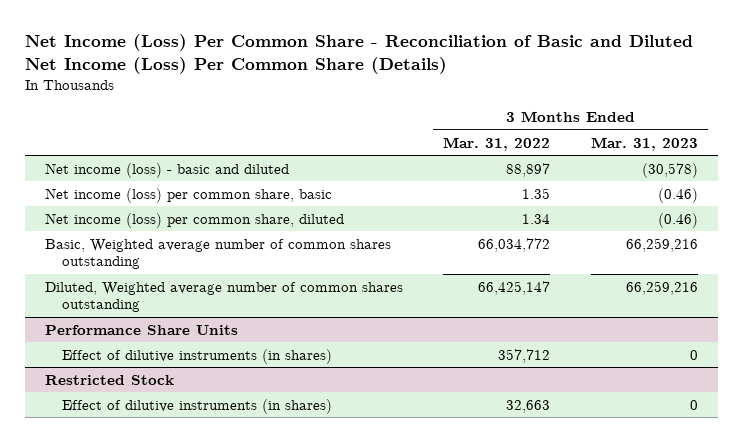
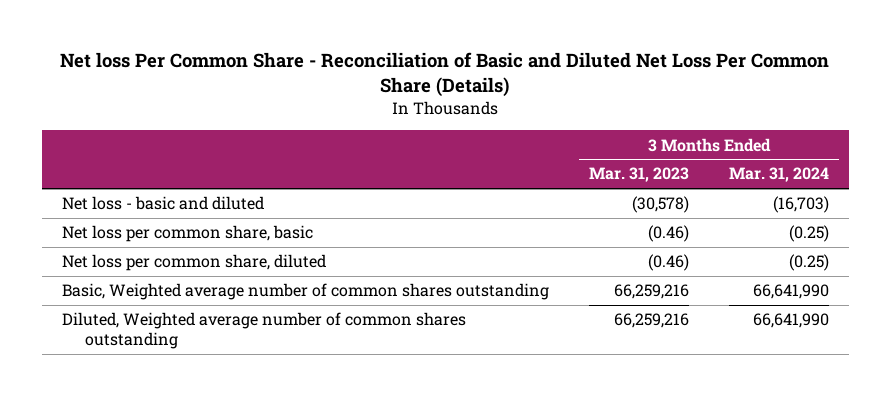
- Net Income (Loss) Per Common Share - Reconciliation of Basic and Diluted Net Income (Loss) Per Common Share (Details)
+ Net loss Per Common Share - Reconciliation of Basic and Diluted Net Loss Per Common Share (Details)
- | 3 Months Ended Mar. 31, 2022 | 3 Months Ended Mar. 31, 2023
+ | 3 Months Ended Mar. 31, 2023 | 3 Months Ended Mar. 31, 2024
- Net income (loss) - basic and diluted | 88,897 | (30,578)
- Net income (loss) per common share, basic | 1.35 | (0.46)
- Net income (loss) per common share, diluted | 1.34 | (0.46)
+ Net loss - basic and diluted | (30,578) | (16,703)
+ Net loss per common share, basic | (0.46) | (0.25)
+ Net loss per common share, diluted | (0.46) | (0.25)
- Performance Share Units
- Effect of dilutive instruments (in shares) | 357,712 | 0
- Restricted Stock
- Effect of dilutive instruments (in shares) | 32,663 | 0

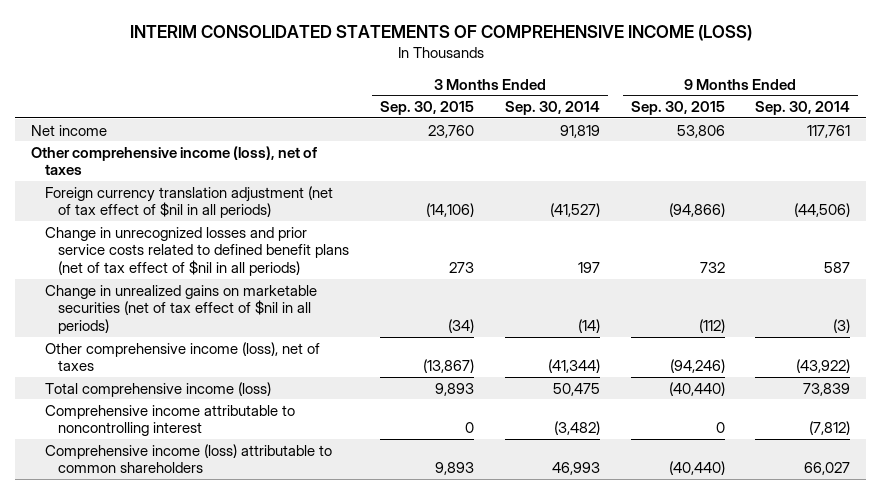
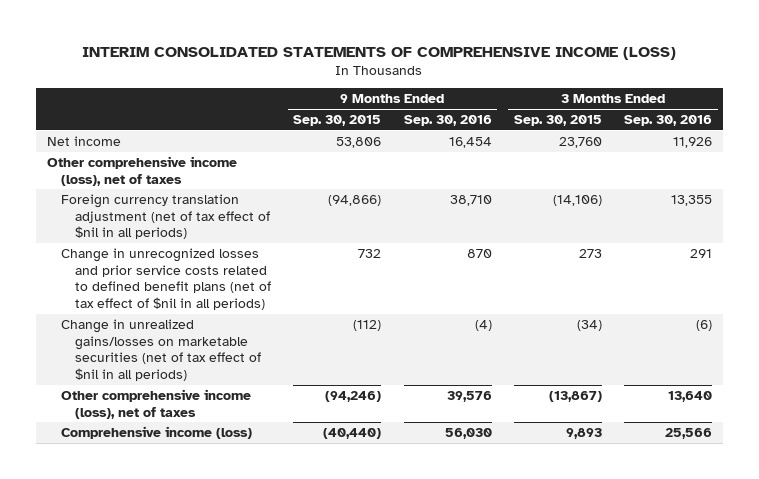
- | 3 Months Ended Sep. 30, 2015 | 3 Months Ended Sep. 30, 2014 | 9 Months Ended Sep. 30, 2015 | 9 Months Ended Sep. 30, 2014
+ | 9 Months Ended Sep. 30, 2015 | 9 Months Ended Sep. 30, 2016 | 3 Months Ended Sep. 30, 2015 | 3 Months Ended Sep. 30, 2016
- Change in unrealized gains on marketable securities (net of tax effect of $nil in all periods) | (34) | (14) | (112) | (3)
+ Change in unrealized gains/losses on marketable securities (net of tax effect of $nil in all periods) | (112) | (4) | (34) | (6)
- Total comprehensive income (loss) | 9,893 | 50,475 | (40,440) | 73,839
- Comprehensive income attributable to noncontrolling interest | 0 | (3,482) | 0 | (7,812)
- Comprehensive income (loss) attributable to common shareholders | 9,893 | 46,993 | (40,440) | 66,027
+ Comprehensive income (loss) | (40,440) | 56,030 | 9,893 | 25,566

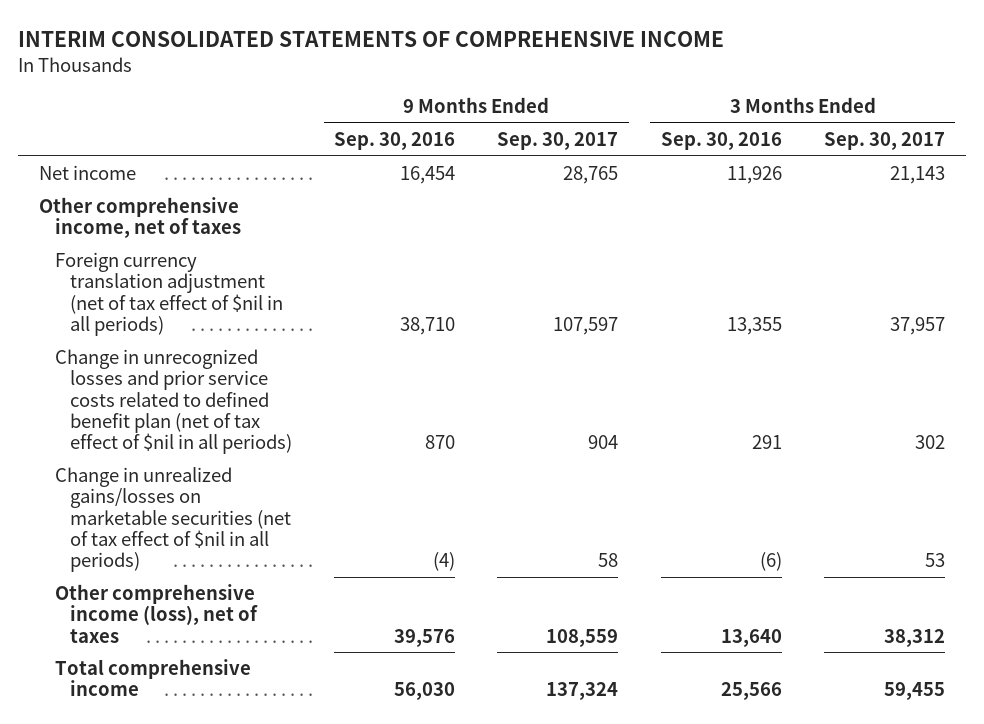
- INTERIM CONSOLIDATED STATEMENTS OF COMPREHENSIVE INCOME (LOSS)
+ INTERIM CONSOLIDATED STATEMENTS OF COMPREHENSIVE INCOME
- | 9 Months Ended Sep. 30, 2015 | 9 Months Ended Sep. 30, 2016 | 3 Months Ended Sep. 30, 2015 | 3 Months Ended Sep. 30, 2016
+ | 9 Months Ended Sep. 30, 2016 | 9 Months Ended Sep. 30, 2017 | 3 Months Ended Sep. 30, 2016 | 3 Months Ended Sep. 30, 2017
- Other comprehensive income (loss), net of taxes
+ Other comprehensive income, net of taxes
- Change in unrecognized losses and prior service costs related to defined benefit plans (net of tax effect of $nil in all periods) | 732 | 870 | 273 | 291
+ Change in unrecognized losses and prior service costs related to defined benefit plan (net of tax effect of $nil in all periods) | 870 | 904 | 291 | 302
- Comprehensive income (loss) | (40,440) | 56,030 | 9,893 | 25,566
+ Total comprehensive income | 56,030 | 137,324 | 25,566 | 59,455

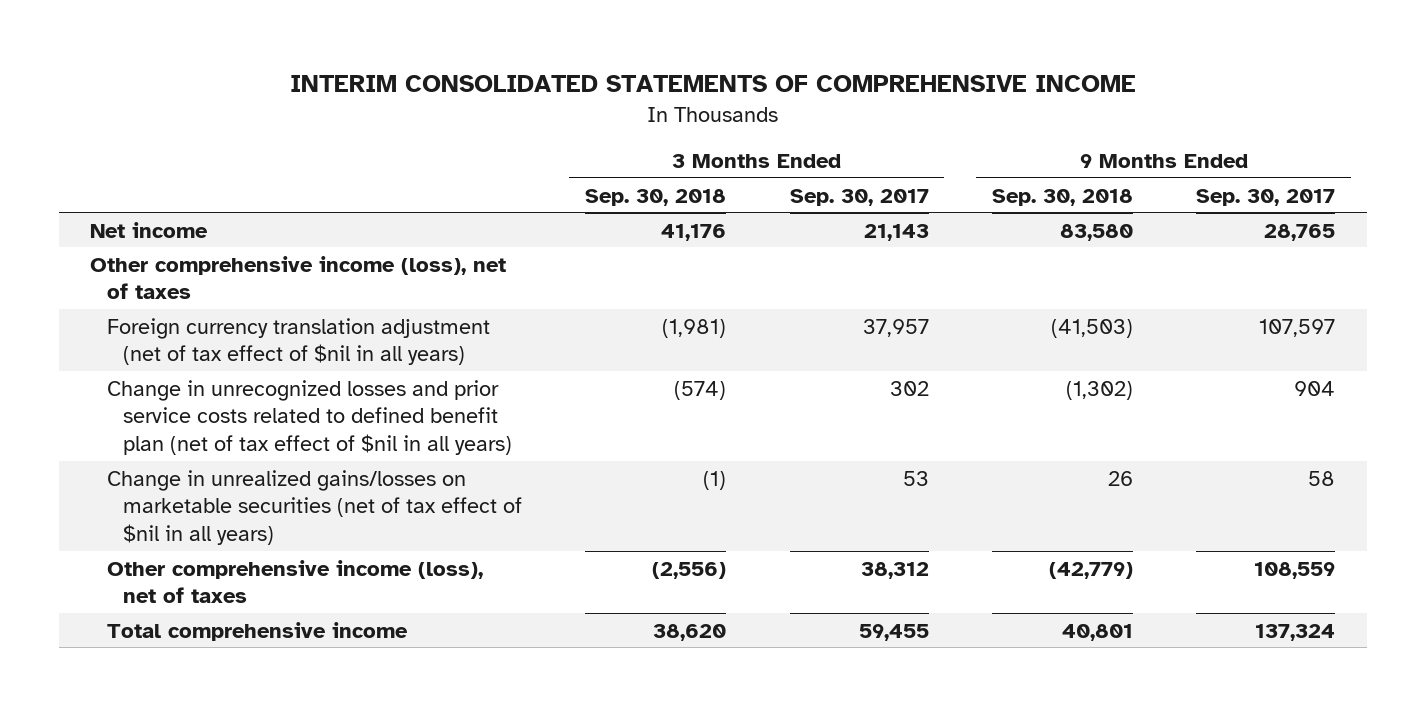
- | 9 Months Ended Sep. 30, 2016 | 9 Months Ended Sep. 30, 2017 | 3 Months Ended Sep. 30, 2016 | 3 Months Ended Sep. 30, 2017
+ | 3 Months Ended Sep. 30, 2018 | 3 Months Ended Sep. 30, 2017 | 9 Months Ended Sep. 30, 2018 | 9 Months Ended Sep. 30, 2017
- Other comprehensive income, net of taxes
- Foreign currency translation adjustment (net of tax effect of $nil in all periods) | 38,710 | 107,597 | 13,355 | 37,957
- Change in unrecognized losses and prior service costs related to defined benefit plan (net of tax effect of $nil in all periods) | 870 | 904 | 291 | 302
- Change in unrealized gains/losses on marketable securities (net of tax effect of $nil in all periods) | (4) | 58 | (6) | 53
+ Other comprehensive income (loss), net of taxes
+ Foreign currency translation adjustment (net of tax effect of $nil in all years) | (1,981) | 37,957 | (41,503) | 107,597
+ Change in unrecognized losses and prior service costs related to defined benefit plan (net of tax effect of $nil in all years) | (574) | 302 | (1,302) | 904
+ Change in unrealized gains/losses on marketable securities (net of tax effect of $nil in all years) | (1) | 53 | 26 | 58

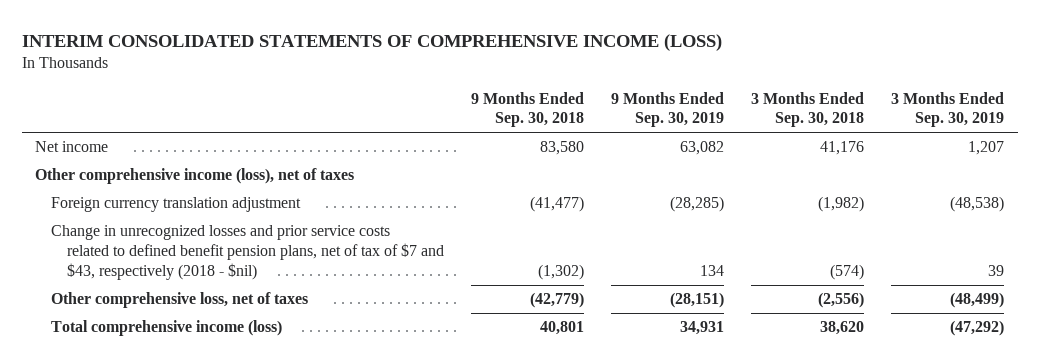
- INTERIM CONSOLIDATED STATEMENTS OF COMPREHENSIVE INCOME
+ INTERIM CONSOLIDATED STATEMENTS OF COMPREHENSIVE INCOME (LOSS)
- | 3 Months Ended Sep. 30, 2018 | 3 Months Ended Sep. 30, 2017 | 9 Months Ended Sep. 30, 2018 | 9 Months Ended Sep. 30, 2017
+ | 9 Months Ended Sep. 30, 2018 | 9 Months Ended Sep. 30, 2019 | 3 Months Ended Sep. 30, 2018 | 3 Months Ended Sep. 30, 2019
- Foreign currency translation adjustment (net of tax effect of $nil in all years) | (1,981) | 37,957 | (41,503) | 107,597
- Change in unrecognized losses and prior service costs related to defined benefit plan (net of tax effect of $nil in all years) | (574) | 302 | (1,302) | 904
- Change in unrealized gains/losses on marketable securities (net of tax effect of $nil in all years) | (1) | 53 | 26 | 58
- Other comprehensive income (loss), net of taxes | (2,556) | 38,312 | (42,779) | 108,559
- Total comprehensive income | 38,620 | 59,455 | 40,801 | 137,324
+ Foreign currency translation adjustment | (41,477) | (28,285) | (1,982) | (48,538)
+ Change in unrecognized losses and prior service costs related to defined benefit pension plans, net of tax of $7 and $43, respectively (2018 - $nil) | (1,302) | 134 | (574) | 39
+ Other comprehensive loss, net of taxes | (42,779) | (28,151) | (2,556) | (48,499)
+ Total comprehensive income (loss) | 40,801 | 34,931 | 38,620 | (47,292)

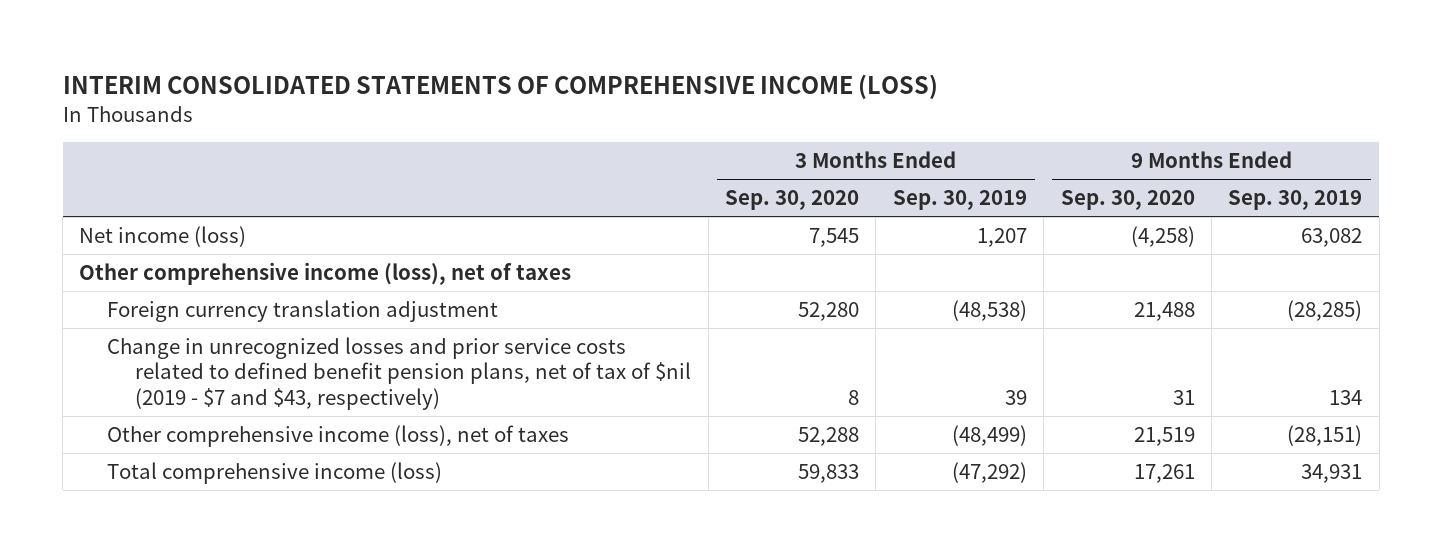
- | 9 Months Ended Sep. 30, 2018 | 9 Months Ended Sep. 30, 2019 | 3 Months Ended Sep. 30, 2018 | 3 Months Ended Sep. 30, 2019
+ | 3 Months Ended Sep. 30, 2020 | 3 Months Ended Sep. 30, 2019 | 9 Months Ended Sep. 30, 2020 | 9 Months Ended Sep. 30, 2019
- Net income | 83,580 | 63,082 | 41,176 | 1,207
+ Net income (loss) | 7,545 | 1,207 | (4,258) | 63,082
- Change in unrecognized losses and prior service costs related to defined benefit pension plans, net of tax of $7 and $43, respectively (2018 - $nil) | (1,302) | 134 | (574) | 39
- Other comprehensive loss, net of taxes | (42,779) | (28,151) | (2,556) | (48,499)
+ Change in unrecognized losses and prior service costs related to defined benefit pension plans, net of tax of $nil (2019 - $7 and $43, respectively) | 8 | 39 | 31 | 134
+ Other comprehensive income (loss), net of taxes | 52,288 | (48,499) | 21,519 | (28,151)

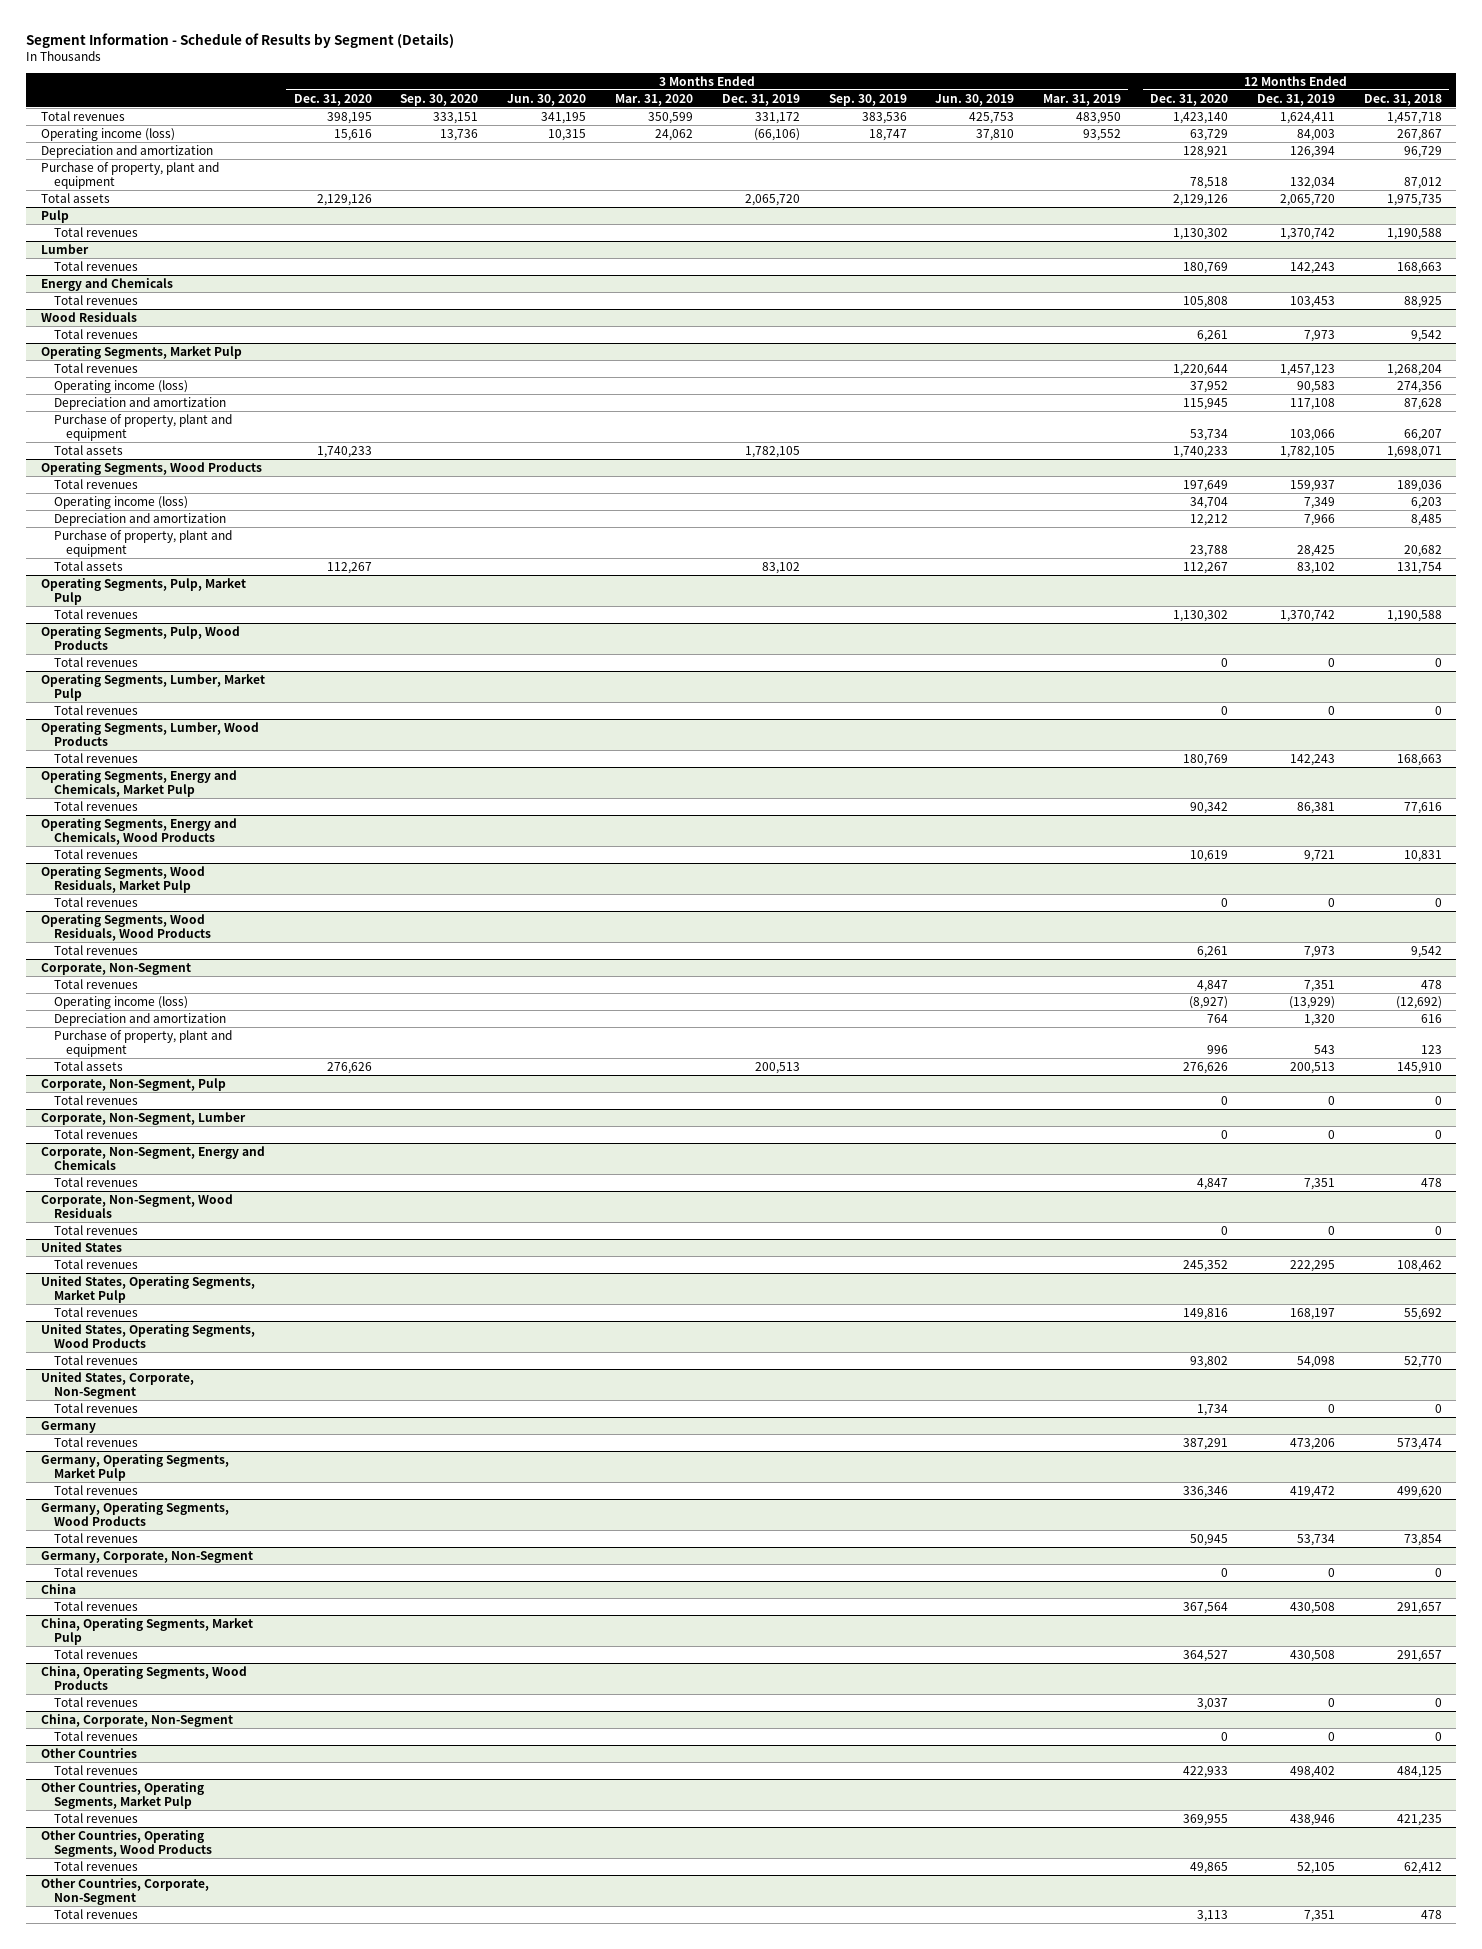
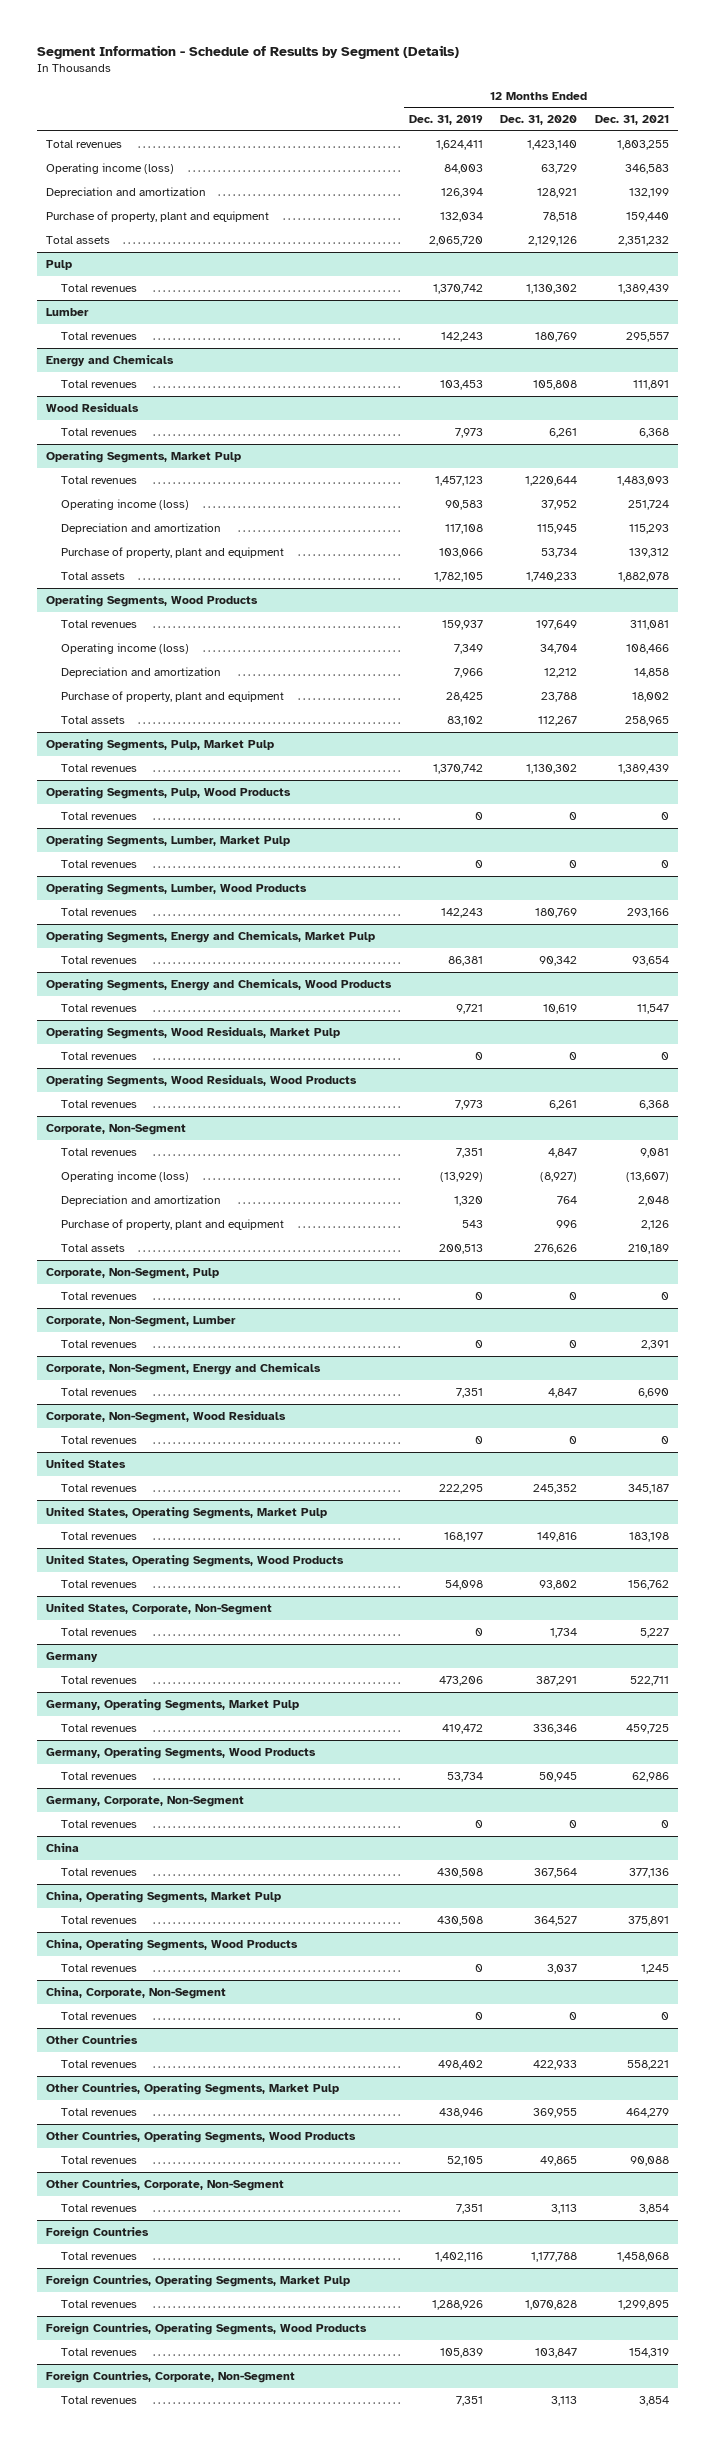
- | 3 Months Ended Dec. 31, 2020 | 3 Months Ended Sep. 30, 2020 | 3 Months Ended Jun. 30, 2020 | 3 Months Ended Mar. 31, 2020 | 3 Months Ended Dec. 31, 2019 | 3 Months Ended Sep. 30, 2019 | 3 Months Ended Jun. 30, 2019 | 3 Months Ended Mar. 31, 2019 | 12 Months Ended Dec. 31, 2020 | 12 Months Ended Dec. 31, 2019 | 12 Months Ended Dec. 31, 2018
+ | 12 Months Ended Dec. 31, 2019 | 12 Months Ended Dec. 31, 2020 | 12 Months Ended Dec. 31, 2021
+ Foreign Countries
+ Total revenues | 1,402,116 | 1,177,788 | 1,458,068
+ Foreign Countries, Operating Segments, Market Pulp
+ Total revenues | 1,288,926 | 1,070,828 | 1,299,895
+ Foreign Countries, Operating Segments, Wood Products
+ Total revenues | 105,839 | 103,847 | 154,319
+ Foreign Countries, Corporate, Non-Segment
+ Total revenues | 7,351 | 3,113 | 3,854

